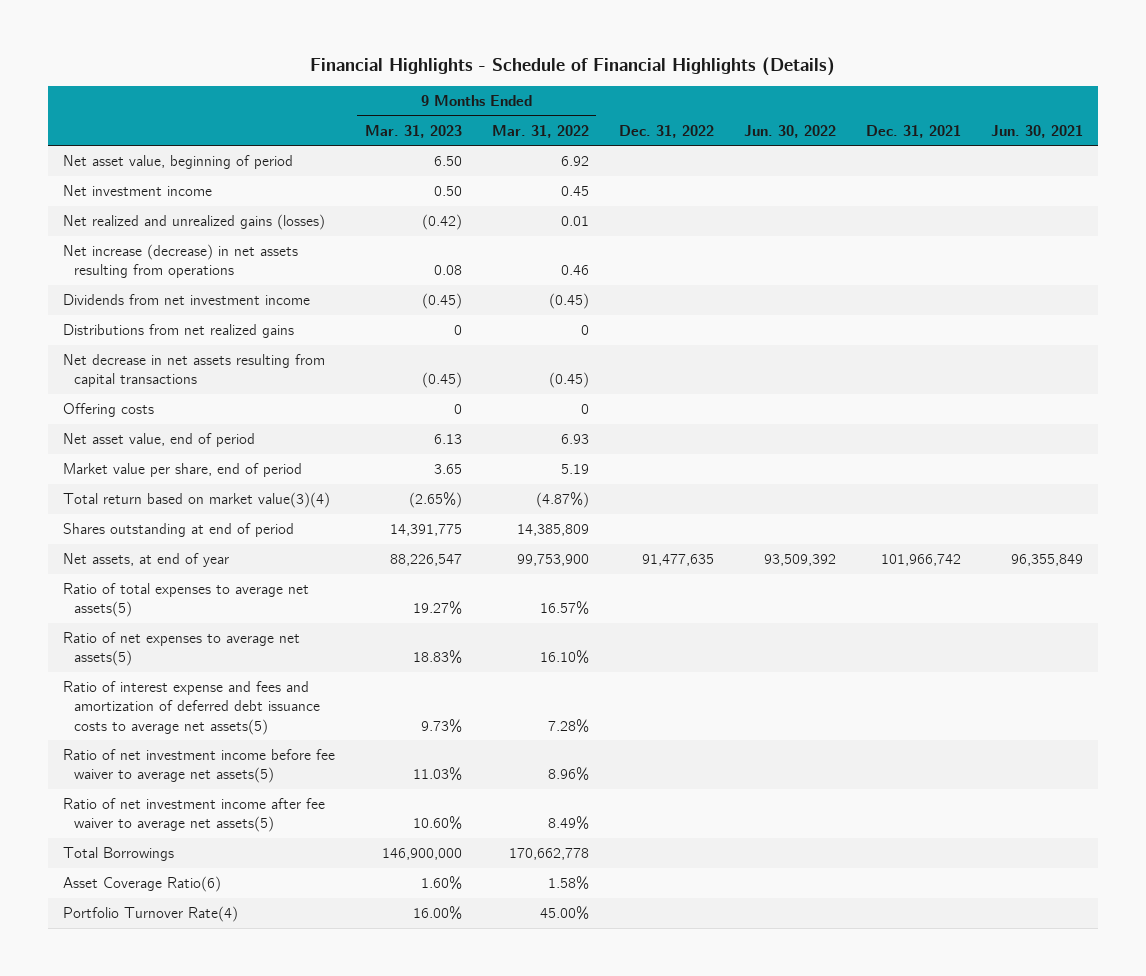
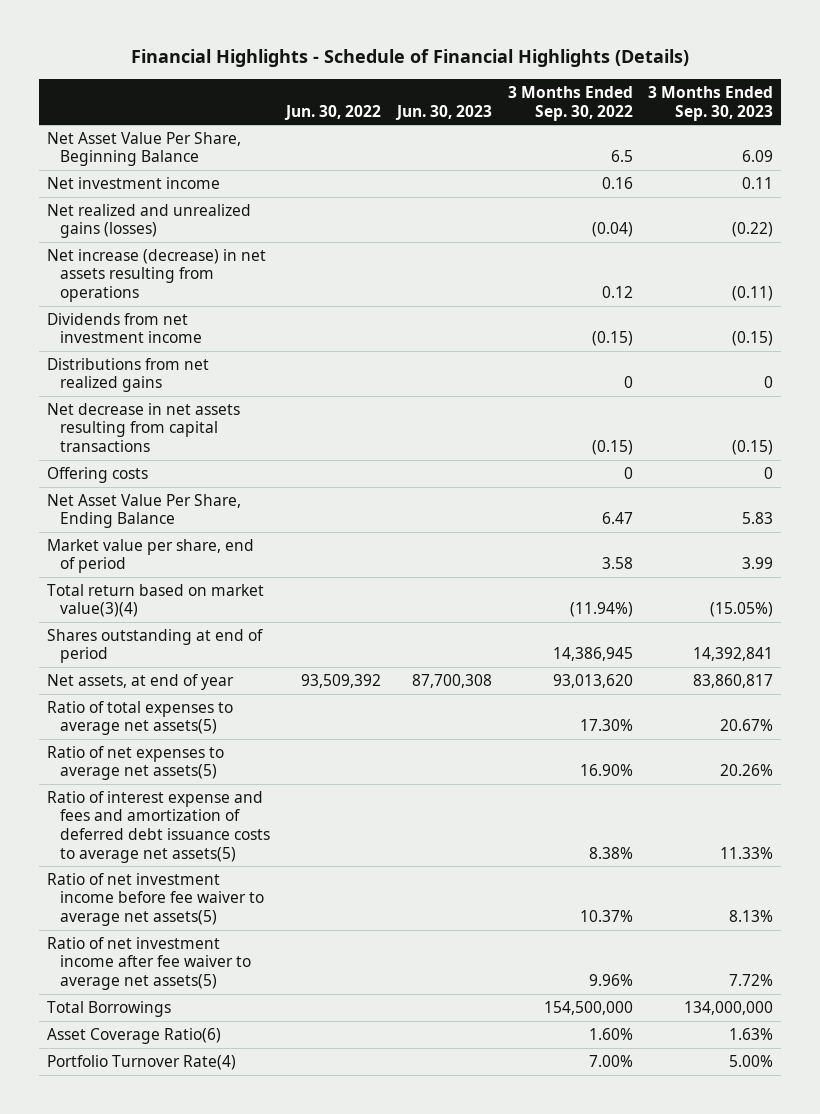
- | 9 Months Ended Mar. 31, 2023 | 9 Months Ended Mar. 31, 2022 | Dec. 31, 2022 | Jun. 30, 2022 | Dec. 31, 2021 | Jun. 30, 2021
+ | Jun. 30, 2022 | Jun. 30, 2023 | 3 Months Ended Sep. 30, 2022 | 3 Months Ended Sep. 30, 2023
- Net asset value, beginning of period | 6.50 | 6.92 | | | |
+ Net Asset Value Per Share, Beginning Balance | | | 6.5 | 6.09
- Net asset value, end of period | 6.13 | 6.93 | | | |
+ Net Asset Value Per Share, Ending Balance | | | 6.47 | 5.83

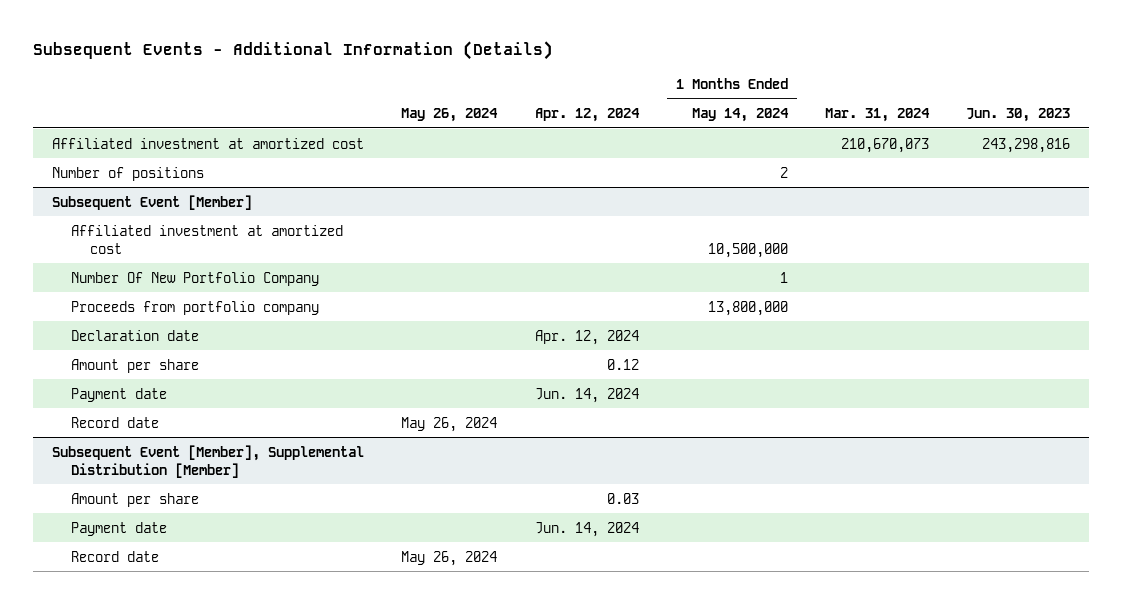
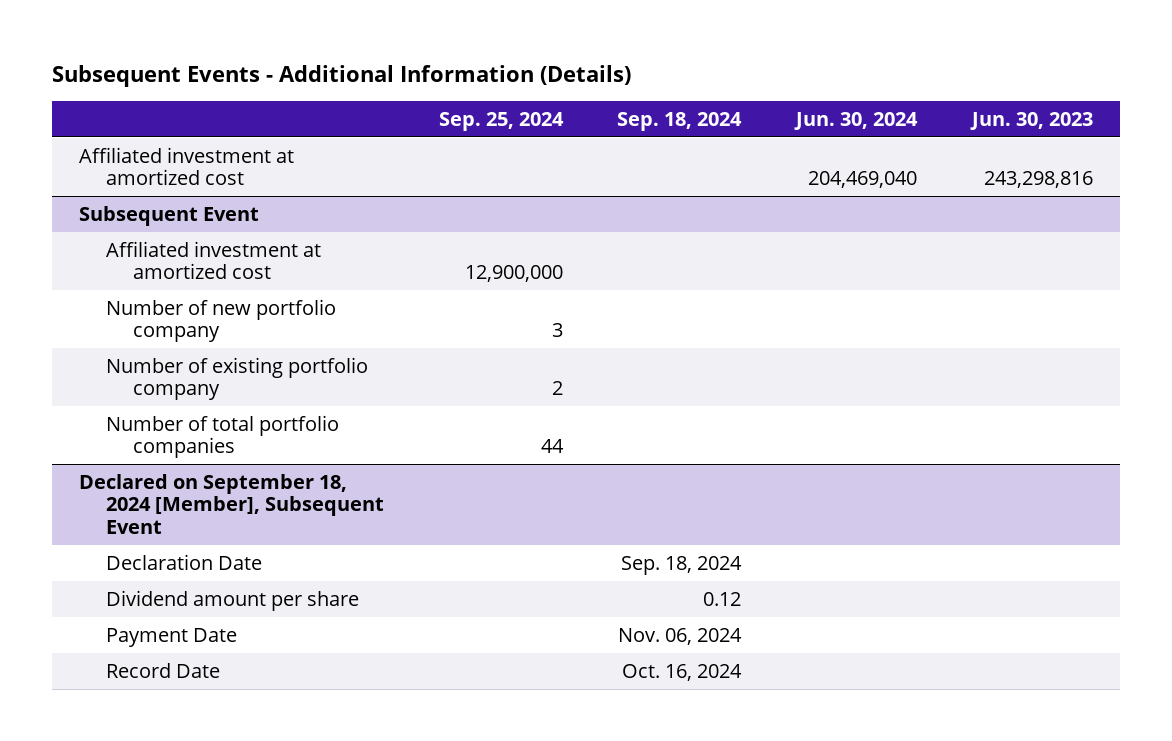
- | May 26, 2024 | Apr. 12, 2024 | 1 Months Ended May 14, 2024 | Mar. 31, 2024 | Jun. 30, 2023
+ | Sep. 25, 2024 | Sep. 18, 2024 | Jun. 30, 2024 | Jun. 30, 2023
- Number of positions | | | 2 | |
- Subsequent Event [Member]
+ Subsequent Event
- Number Of New Portfolio Company | | | 1 | |
- Proceeds from portfolio company | | | 13,800,000 | |
- Declaration date | | Apr. 12, 2024 | | |
- Amount per share | | 0.12 | | |
- Payment date | | Jun. 14, 2024 | | |
- Record date | May 26, 2024 | | | |
- Subsequent Event [Member], Supplemental Distribution [Member]
- Amount per share | | 0.03 | | |
- Payment date | | Jun. 14, 2024 | | |
- Record date | May 26, 2024 | | | |
+ Number of new portfolio company | 3 | | |
+ Number of existing portfolio company | 2 | | |
+ Number of total portfolio companies | 44 | | |
+ Declared on September 18, 2024 [Member], Subsequent Event
+ Declaration Date | | Sep. 18, 2024 | |
+ Dividend amount per share | | 0.12 | |
+ Payment Date | | Nov. 06, 2024 | |
+ Record Date | | Oct. 16, 2024 | |

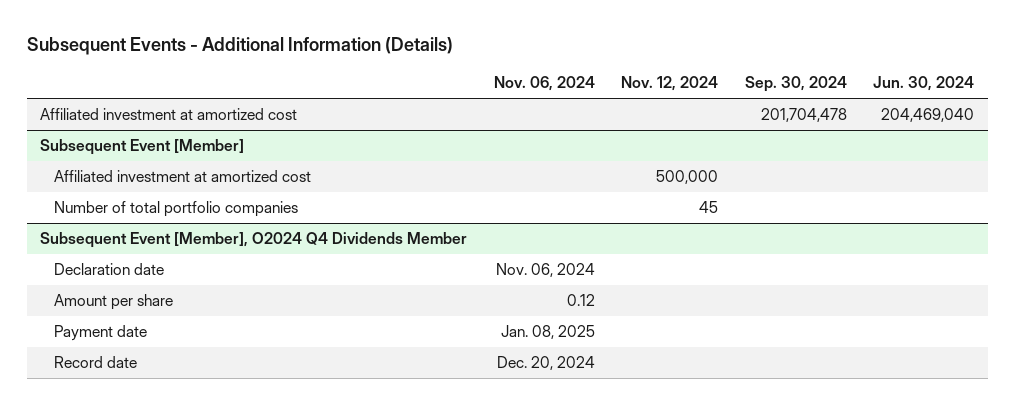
- | Sep. 25, 2024 | Sep. 18, 2024 | Jun. 30, 2024 | Jun. 30, 2023
+ | Nov. 06, 2024 | Nov. 12, 2024 | Sep. 30, 2024 | Jun. 30, 2024
- Subsequent Event
+ Subsequent Event [Member]
- Number of new portfolio company | 3 | | |
- Number of existing portfolio company | 2 | | |
- Declared on September 18, 2024 [Member], Subsequent Event
- Declaration Date | | Sep. 18, 2024 | |
- Dividend amount per share | | 0.12 | |
- Payment Date | | Nov. 06, 2024 | |
- Record Date | | Oct. 16, 2024 | |
+ Subsequent Event [Member], O2024 Q4 Dividends Member
+ Declaration date | Nov. 06, 2024 | | |
+ Amount per share | 0.12 | | |
+ Payment date | Jan. 08, 2025 | | |
+ Record date | Dec. 20, 2024 | | |

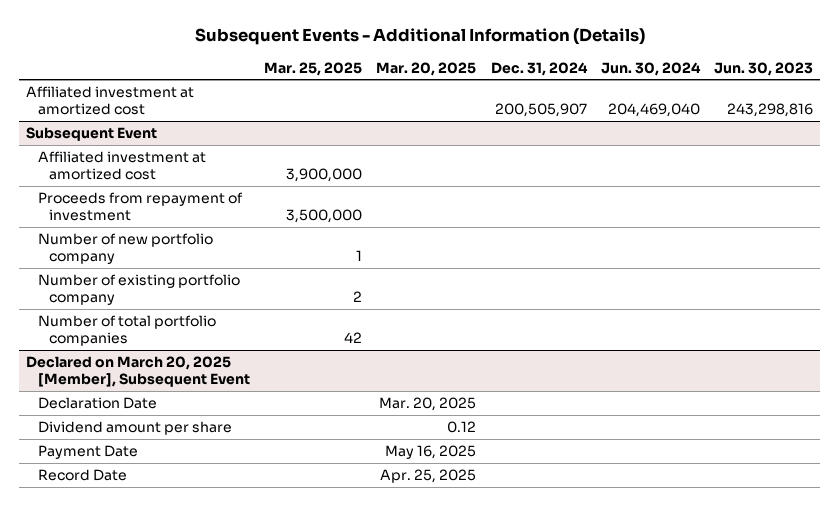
- | Nov. 06, 2024 | Nov. 12, 2024 | Sep. 30, 2024 | Jun. 30, 2024
+ | Mar. 25, 2025 | Mar. 20, 2025 | Dec. 31, 2024 | Jun. 30, 2024 | Jun. 30, 2023
- Subsequent Event [Member]
+ Subsequent Event
+ Proceeds from repayment of investment | 3,500,000 | | | |
+ Number of new portfolio company | 1 | | | |
+ Number of existing portfolio company | 2 | | | |
- Subsequent Event [Member], O2024 Q4 Dividends Member
- Declaration date | Nov. 06, 2024 | | |
- Amount per share | 0.12 | | |
- Payment date | Jan. 08, 2025 | | |
- Record date | Dec. 20, 2024 | | |
+ Declared on March 20, 2025 [Member], Subsequent Event
+ Declaration Date | | Mar. 20, 2025 | | |
+ Dividend amount per share | | 0.12 | | |
+ Payment Date | | May 16, 2025 | | |
+ Record Date | | Apr. 25, 2025 | | |

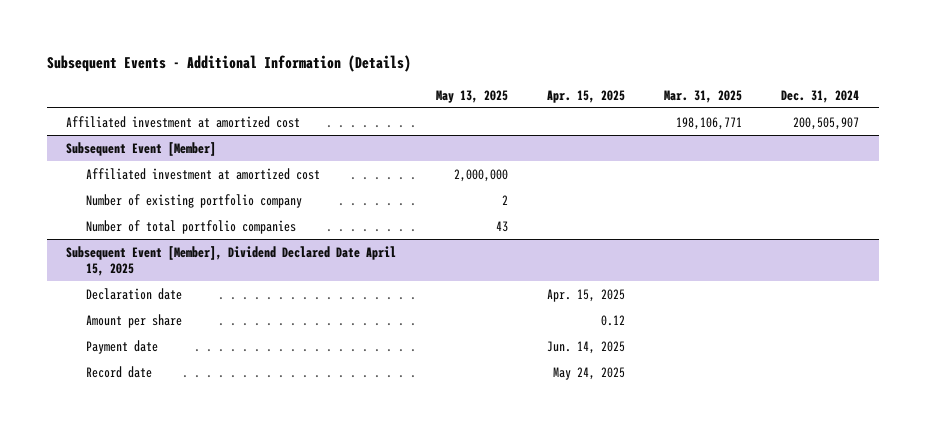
- | Mar. 25, 2025 | Mar. 20, 2025 | Dec. 31, 2024 | Jun. 30, 2024 | Jun. 30, 2023
+ | May 13, 2025 | Apr. 15, 2025 | Mar. 31, 2025 | Dec. 31, 2024
- Subsequent Event
+ Subsequent Event [Member]
- Proceeds from repayment of investment | 3,500,000 | | | |
- Number of new portfolio company | 1 | | | |
- Declared on March 20, 2025 [Member], Subsequent Event
- Declaration Date | | Mar. 20, 2025 | | |
- Dividend amount per share | | 0.12 | | |
- Payment Date | | May 16, 2025 | | |
- Record Date | | Apr. 25, 2025 | | |
+ Subsequent Event [Member], Dividend Declared Date April 15, 2025
+ Declaration date | | Apr. 15, 2025 | |
+ Amount per share | | 0.12 | |
+ Payment date | | Jun. 14, 2025 | |
+ Record date | | May 24, 2025 | |

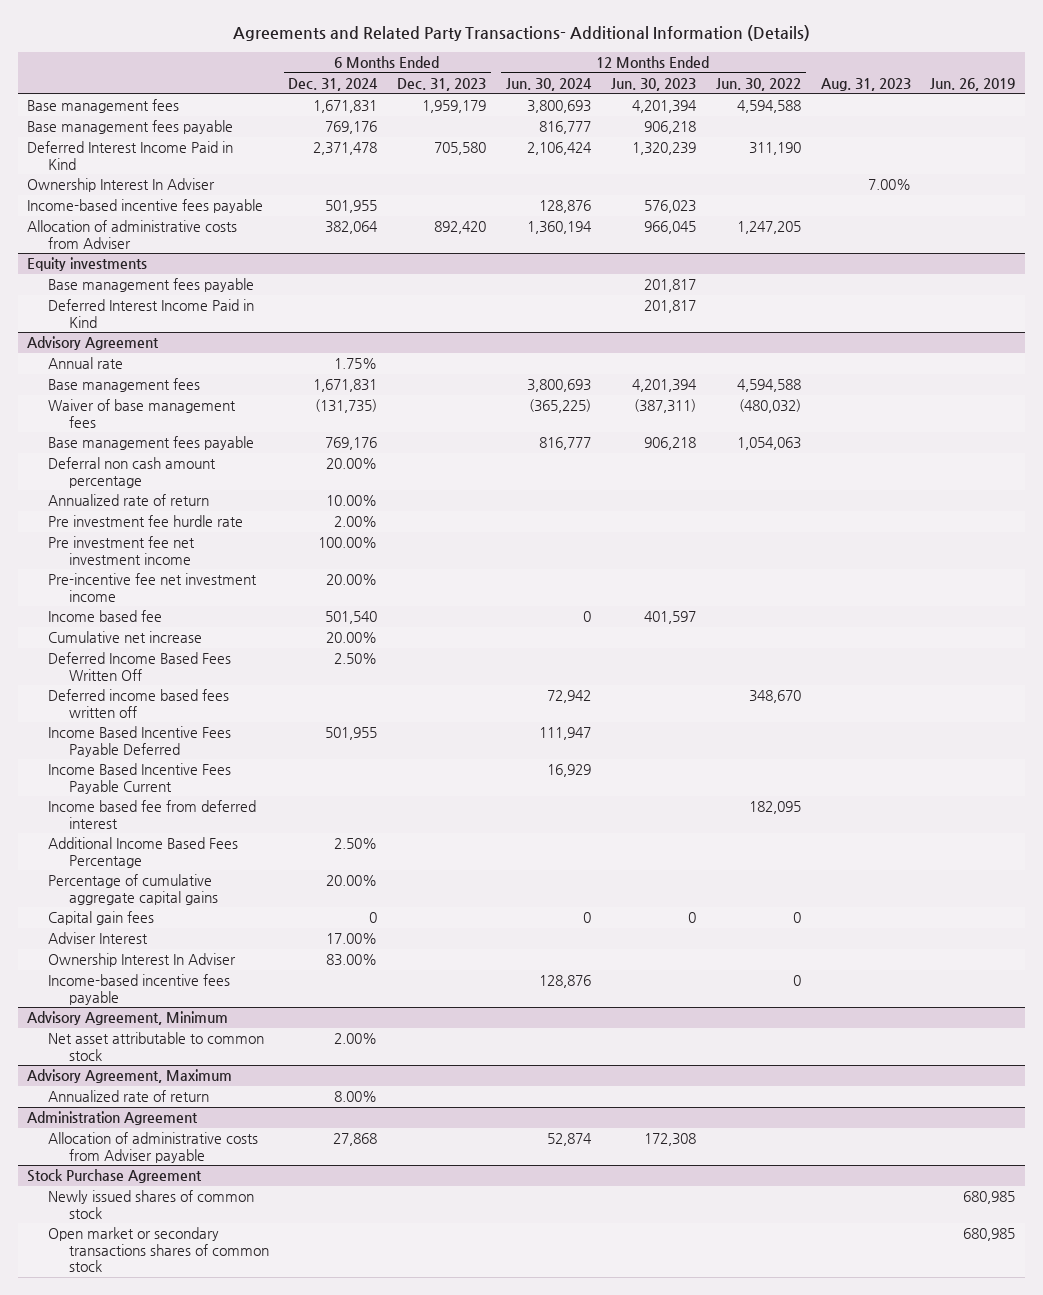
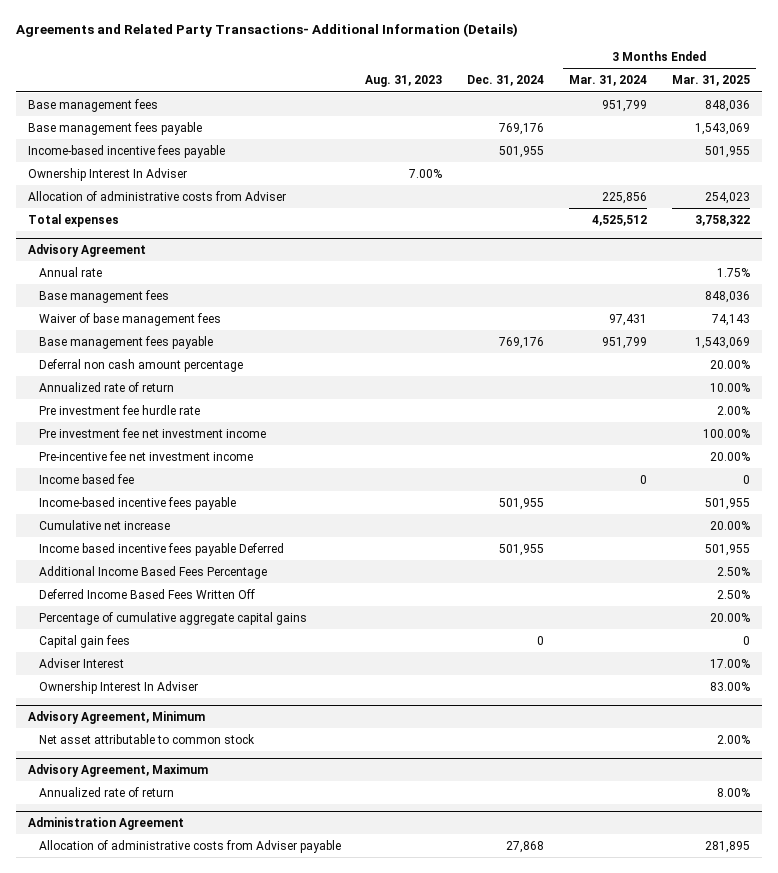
- | 6 Months Ended Dec. 31, 2024 | 6 Months Ended Dec. 31, 2023 | 12 Months Ended Jun. 30, 2024 | 12 Months Ended Jun. 30, 2023 | 12 Months Ended Jun. 30, 2022 | Aug. 31, 2023 | Jun. 26, 2019
+ | Aug. 31, 2023 | Dec. 31, 2024 | 3 Months Ended Mar. 31, 2024 | 3 Months Ended Mar. 31, 2025
- Deferred Interest Income Paid in Kind | 2,371,478 | 705,580 | 2,106,424 | 1,320,239 | 311,190 | |
moved down: Ownership Interest In Adviser | 7.00% | | |
- Equity investments
- Base management fees payable | | | | 201,817 | | |
- Deferred Interest Income Paid in Kind | | | | 201,817 | | |
+ Total expenses | | | 4,525,512 | 3,758,322
@ Advisory Agreement
moved up: Income-based incentive fees payable | | 501,955 | | 501,955
- Deferred income based fees written off | | | 72,942 | | 348,670 | |
- Income Based Incentive Fees Payable Deferred | 501,955 | | 111,947 | | | |
- Income Based Incentive Fees Payable Current | | | 16,929 | | | |
- Income based fee from deferred interest | | | | | 182,095 | |
+ Income based incentive fees payable Deferred | | 501,955 | | 501,955
moved down: Deferred Income Based Fees Written Off | | | | 2.50%
- Stock Purchase Agreement
- Newly issued shares of common stock | | | | | | | 680,985
- Open market or secondary transactions shares of common stock | | | | | | | 680,985

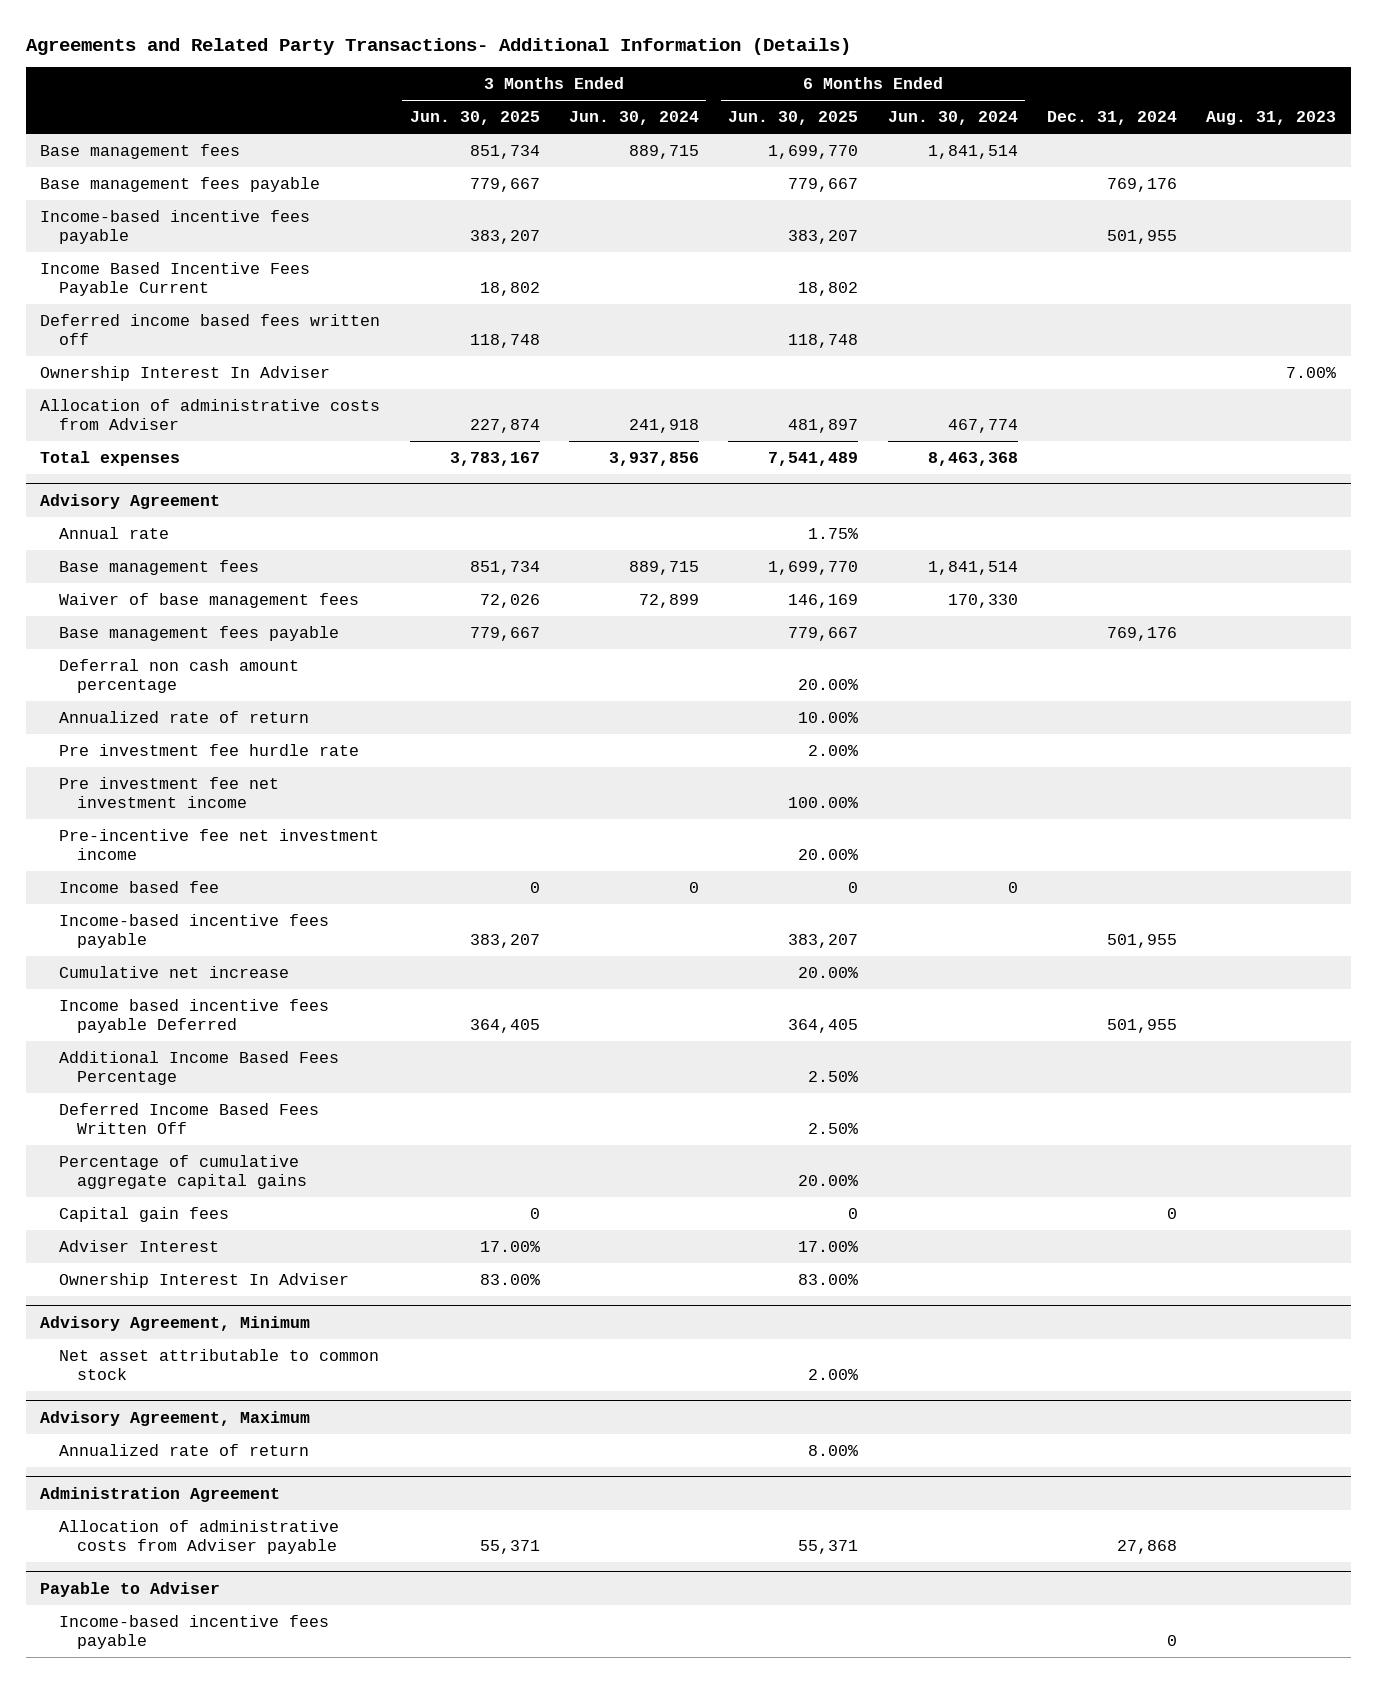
- | Aug. 31, 2023 | Dec. 31, 2024 | 3 Months Ended Mar. 31, 2024 | 3 Months Ended Mar. 31, 2025
+ | 3 Months Ended Jun. 30, 2025 | 3 Months Ended Jun. 30, 2024 | 6 Months Ended Jun. 30, 2025 | 6 Months Ended Jun. 30, 2024 | Dec. 31, 2024 | Aug. 31, 2023
+ Income Based Incentive Fees Payable Current | 18,802 | | 18,802 | | |
+ Deferred income based fees written off | 118,748 | | 118,748 | | |
+ Payable to Adviser
+ Income-based incentive fees payable | | | | | 0 |

